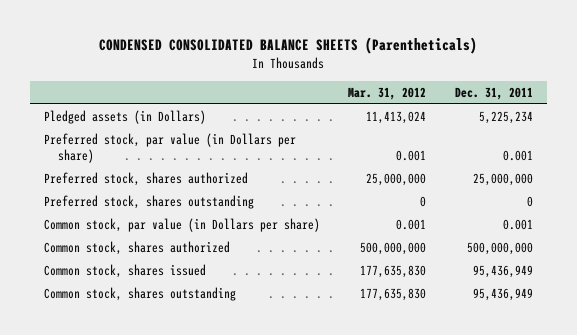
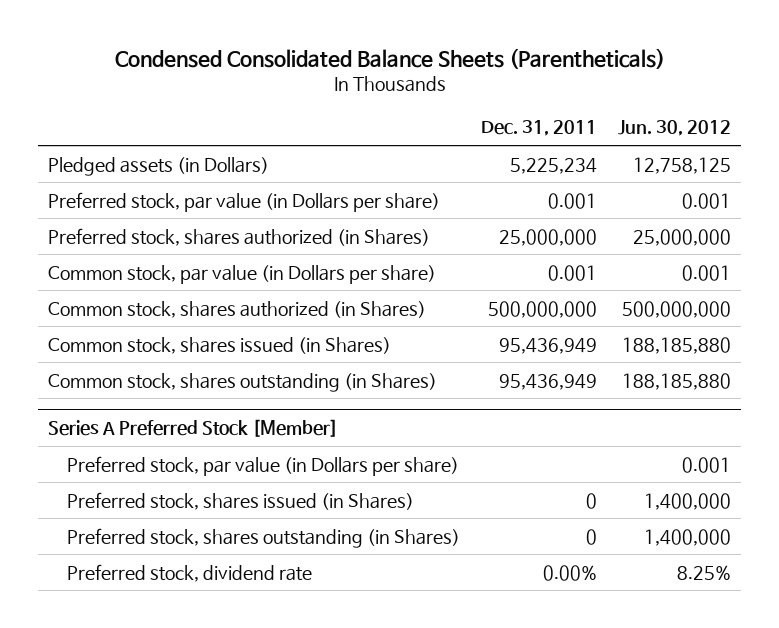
- CONDENSED CONSOLIDATED BALANCE SHEETS (Parentheticals)
+ Condensed Consolidated Balance Sheets (Parentheticals)
- | Mar. 31, 2012 | Dec. 31, 2011
+ | Dec. 31, 2011 | Jun. 30, 2012
- Preferred stock, shares authorized | 25,000,000 | 25,000,000
- Preferred stock, shares outstanding | 0 | 0
+ Preferred stock, shares authorized (in Shares) | 25,000,000 | 25,000,000
- Common stock, shares authorized | 500,000,000 | 500,000,000
- Common stock, shares issued | 177,635,830 | 95,436,949
- Common stock, shares outstanding | 177,635,830 | 95,436,949
+ Common stock, shares authorized (in Shares) | 500,000,000 | 500,000,000
+ Common stock, shares issued (in Shares) | 95,436,949 | 188,185,880
+ Common stock, shares outstanding (in Shares) | 95,436,949 | 188,185,880
+ Series A Preferred Stock [Member]
+ Preferred stock, par value (in Dollars per share) | | 0.001
+ Preferred stock, shares issued (in Shares) | 0 | 1,400,000
+ Preferred stock, shares outstanding (in Shares) | 0 | 1,400,000
+ Preferred stock, dividend rate | 0.00% | 8.25%

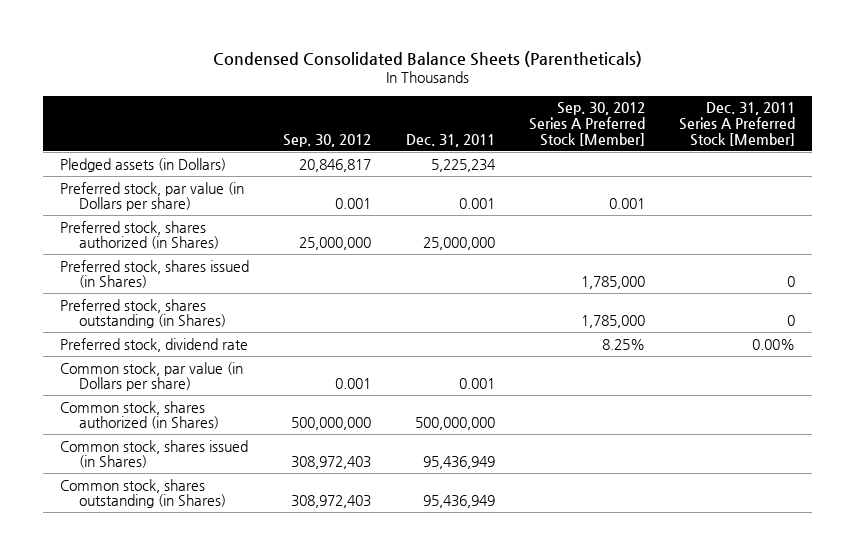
- | Dec. 31, 2011 | Jun. 30, 2012
+ | Sep. 30, 2012 | Dec. 31, 2011 | Sep. 30, 2012 Series A Preferred Stock [Member] | Dec. 31, 2011 Series A Preferred Stock [Member]
+ Preferred stock, shares issued (in Shares) | | | 1,785,000 | 0
+ Preferred stock, shares outstanding (in Shares) | | | 1,785,000 | 0
+ Preferred stock, dividend rate | | | 8.25% | 0.00%
- Series A Preferred Stock [Member]
- Preferred stock, par value (in Dollars per share) | | 0.001
- Preferred stock, shares issued (in Shares) | 0 | 1,400,000
- Preferred stock, shares outstanding (in Shares) | 0 | 1,400,000
- Preferred stock, dividend rate | 0.00% | 8.25%

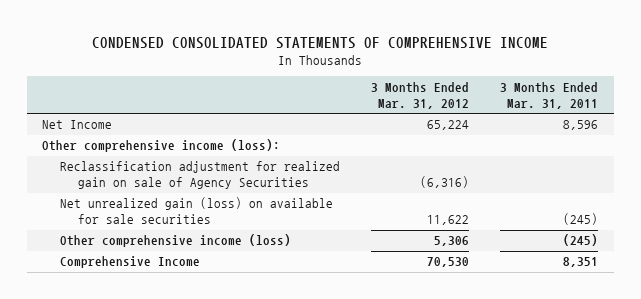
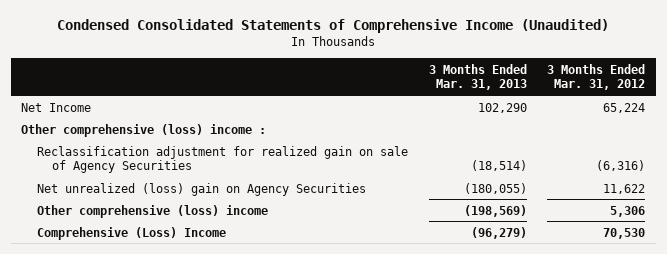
- CONDENSED CONSOLIDATED STATEMENTS OF COMPREHENSIVE INCOME
+ Condensed Consolidated Statements of Comprehensive Income (Unaudited)
- | 3 Months Ended Mar. 31, 2012 | 3 Months Ended Mar. 31, 2011
+ | 3 Months Ended Mar. 31, 2013 | 3 Months Ended Mar. 31, 2012
- Other comprehensive income (loss):
+ Other comprehensive (loss) income :
- Net unrealized gain (loss) on available for sale securities | 11,622 | (245)
- Other comprehensive income (loss) | 5,306 | (245)
- Comprehensive Income | 70,530 | 8,351
+ Net unrealized (loss) gain on Agency Securities | (180,055) | 11,622
+ Other comprehensive (loss) income | (198,569) | 5,306
+ Comprehensive (Loss) Income | (96,279) | 70,530

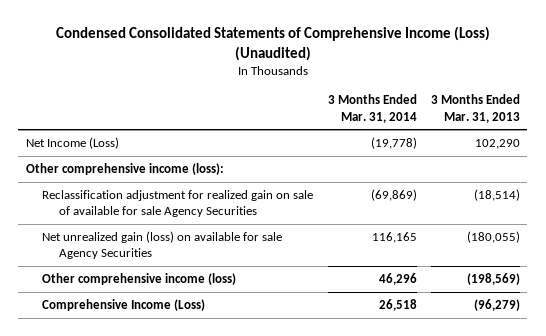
- Condensed Consolidated Statements of Comprehensive Income (Unaudited)
+ Condensed Consolidated Statements of Comprehensive Income (Loss) (Unaudited)
- | 3 Months Ended Mar. 31, 2013 | 3 Months Ended Mar. 31, 2012
+ | 3 Months Ended Mar. 31, 2014 | 3 Months Ended Mar. 31, 2013
- Net Income | 102,290 | 65,224
- Other comprehensive (loss) income :
- Reclassification adjustment for realized gain on sale of Agency Securities | (18,514) | (6,316)
- Net unrealized (loss) gain on Agency Securities | (180,055) | 11,622
- Other comprehensive (loss) income | (198,569) | 5,306
- Comprehensive (Loss) Income | (96,279) | 70,530
+ Net Income (Loss) | (19,778) | 102,290
+ Other comprehensive income (loss):
+ Reclassification adjustment for realized gain on sale of available for sale Agency Securities | (69,869) | (18,514)
+ Net unrealized gain (loss) on available for sale Agency Securities | 116,165 | (180,055)
+ Other comprehensive income (loss) | 46,296 | (198,569)
+ Comprehensive Income (Loss) | 26,518 | (96,279)

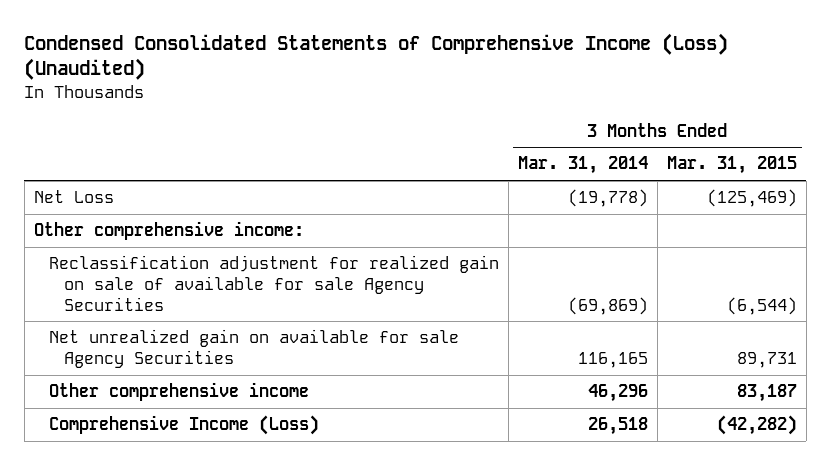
- | 3 Months Ended Mar. 31, 2014 | 3 Months Ended Mar. 31, 2013
+ | 3 Months Ended Mar. 31, 2014 | 3 Months Ended Mar. 31, 2015
- Net Income (Loss) | (19,778) | 102,290
- Other comprehensive income (loss):
+ Net Loss | (19,778) | (125,469)
+ Other comprehensive income:
- Net unrealized gain (loss) on available for sale Agency Securities | 116,165 | (180,055)
- Other comprehensive income (loss) | 46,296 | (198,569)
+ Net unrealized gain on available for sale Agency Securities | 116,165 | 89,731
+ Other comprehensive income | 46,296 | 83,187

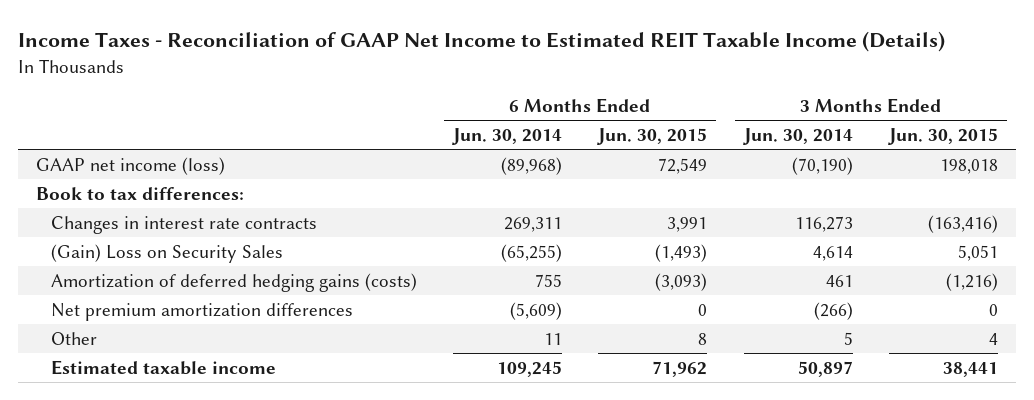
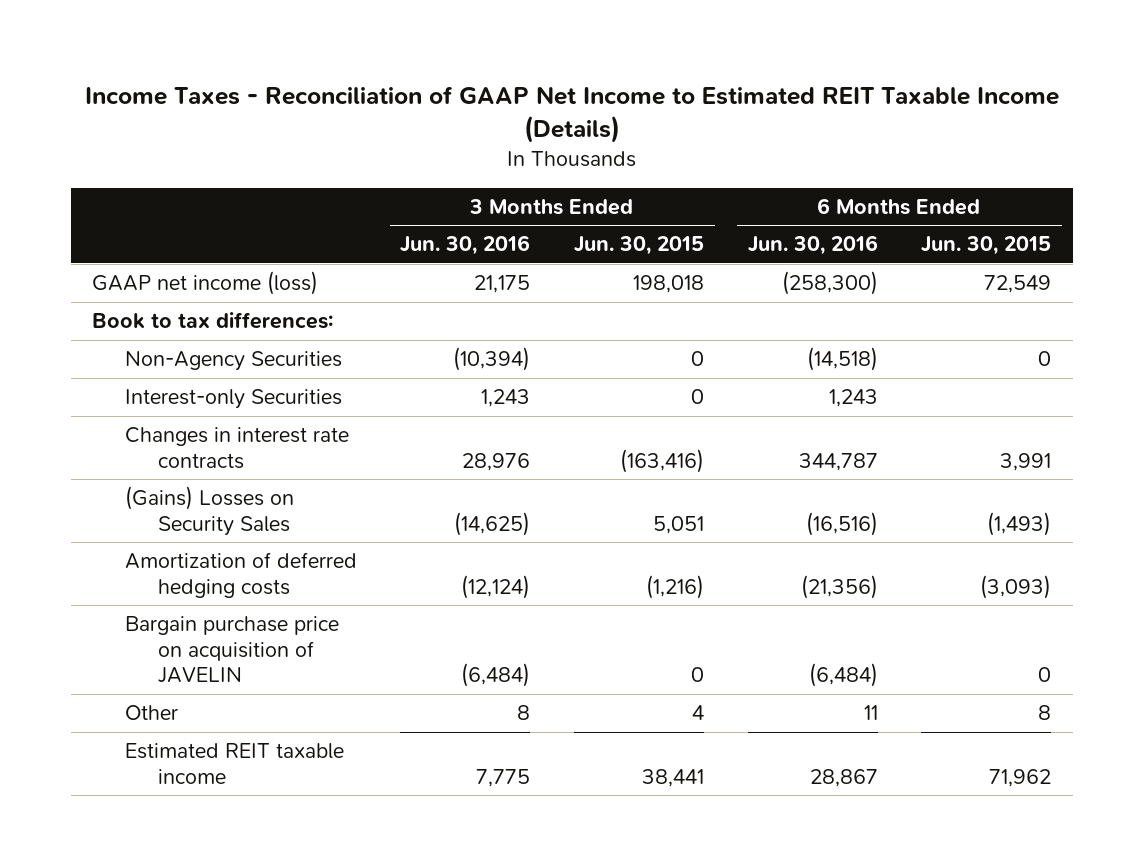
- | 6 Months Ended Jun. 30, 2014 | 6 Months Ended Jun. 30, 2015 | 3 Months Ended Jun. 30, 2014 | 3 Months Ended Jun. 30, 2015
+ | 3 Months Ended Jun. 30, 2016 | 3 Months Ended Jun. 30, 2015 | 6 Months Ended Jun. 30, 2016 | 6 Months Ended Jun. 30, 2015
+ Non-Agency Securities | (10,394) | 0 | (14,518) | 0
+ Interest-only Securities | 1,243 | 0 | 1,243 |
- (Gain) Loss on Security Sales | (65,255) | (1,493) | 4,614 | 5,051
- Amortization of deferred hedging gains (costs) | 755 | (3,093) | 461 | (1,216)
- Net premium amortization differences | (5,609) | 0 | (266) | 0
+ (Gains) Losses on Security Sales | (14,625) | 5,051 | (16,516) | (1,493)
+ Amortization of deferred hedging costs | (12,124) | (1,216) | (21,356) | (3,093)
+ Bargain purchase price on acquisition of JAVELIN | (6,484) | 0 | (6,484) | 0
- Estimated taxable income | 109,245 | 71,962 | 50,897 | 38,441
+ Estimated REIT taxable income | 7,775 | 38,441 | 28,867 | 71,962

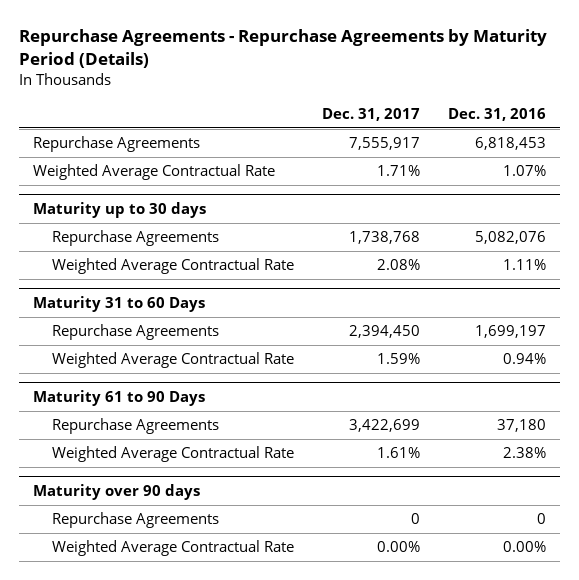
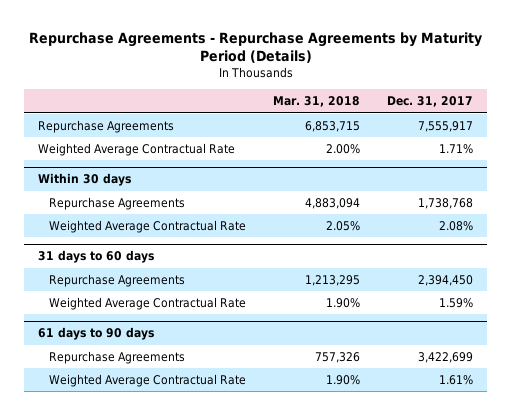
- | Dec. 31, 2017 | Dec. 31, 2016
+ | Mar. 31, 2018 | Dec. 31, 2017
- Maturity up to 30 days
+ Within 30 days
- Maturity 31 to 60 Days
+ 31 days to 60 days
- Maturity 61 to 90 Days
+ 61 days to 90 days
- Maturity over 90 days
- Repurchase Agreements | 0 | 0
- Weighted Average Contractual Rate | 0.00% | 0.00%

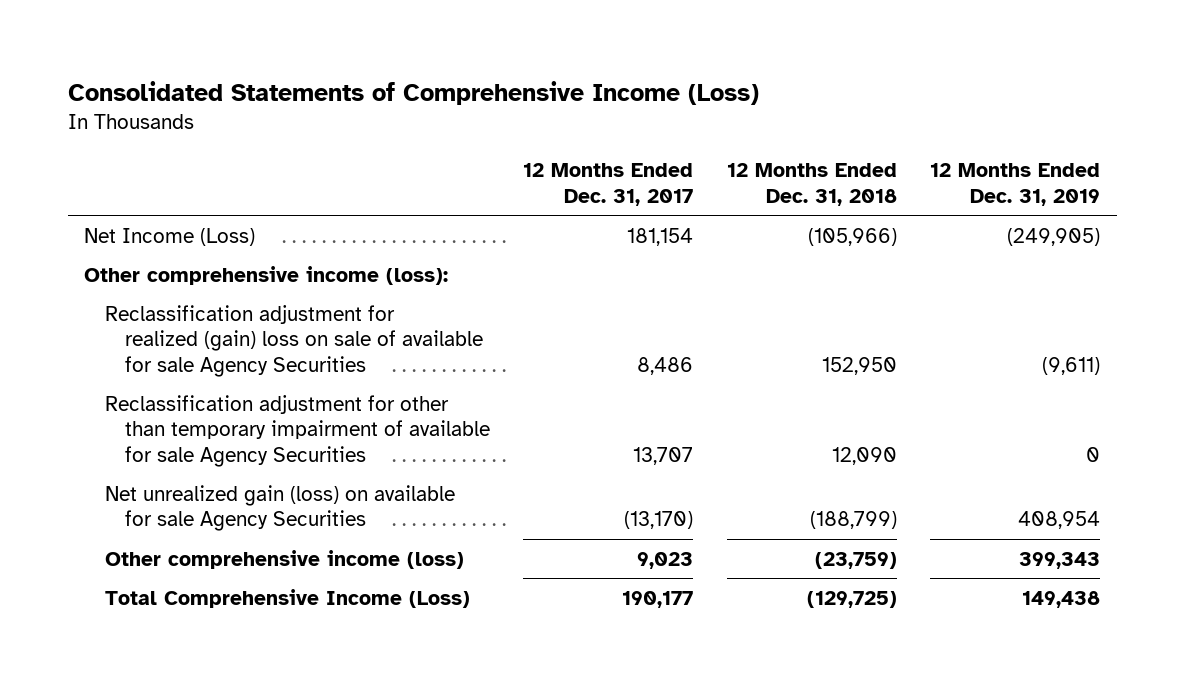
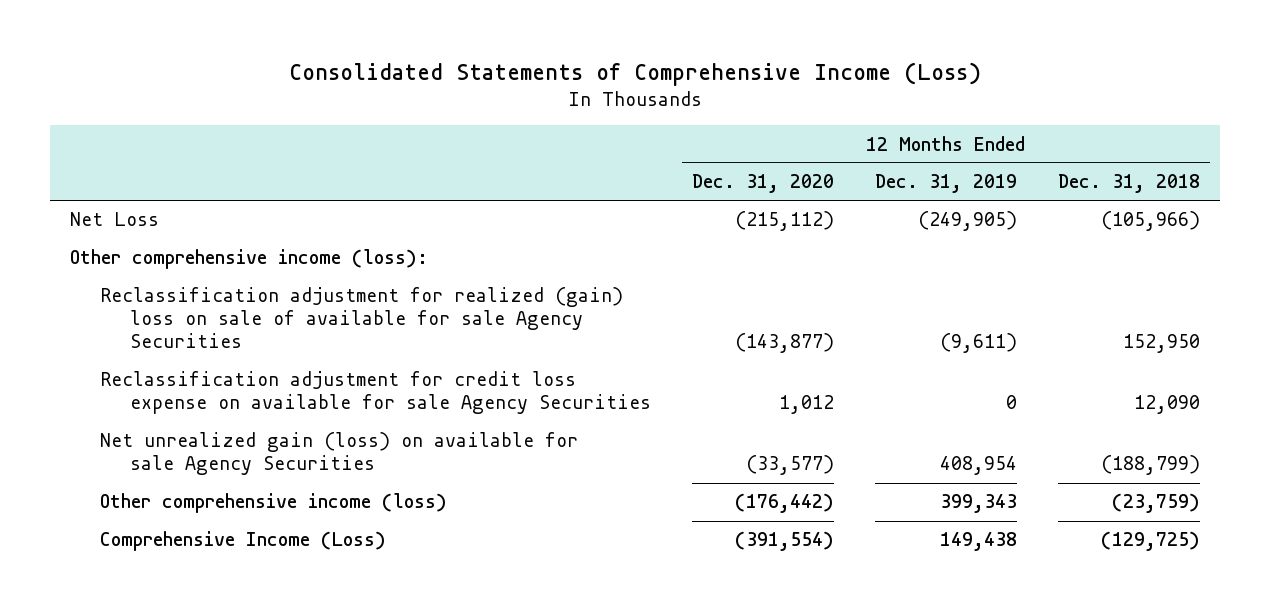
- | 12 Months Ended Dec. 31, 2017 | 12 Months Ended Dec. 31, 2018 | 12 Months Ended Dec. 31, 2019
+ | 12 Months Ended Dec. 31, 2020 | 12 Months Ended Dec. 31, 2019 | 12 Months Ended Dec. 31, 2018
- Net Income (Loss) | 181,154 | (105,966) | (249,905)
+ Net Loss | (215,112) | (249,905) | (105,966)
- Reclassification adjustment for other than temporary impairment of available for sale Agency Securities | 13,707 | 12,090 | 0
+ Reclassification adjustment for credit loss expense on available for sale Agency Securities | 1,012 | 0 | 12,090
- Total Comprehensive Income (Loss) | 190,177 | (129,725) | 149,438
+ Comprehensive Income (Loss) | (391,554) | 149,438 | (129,725)

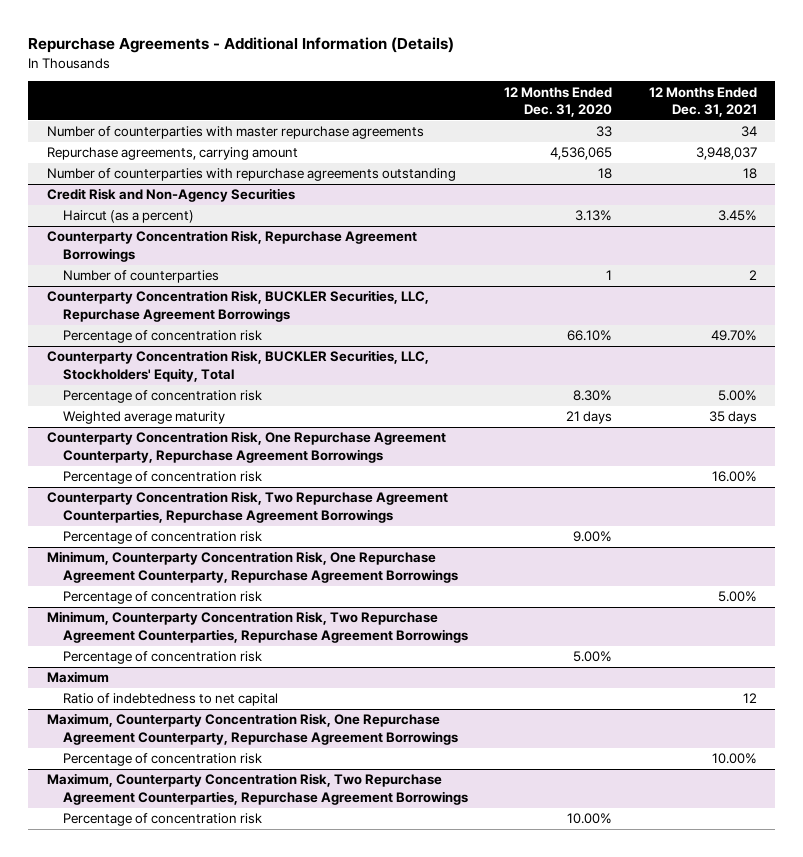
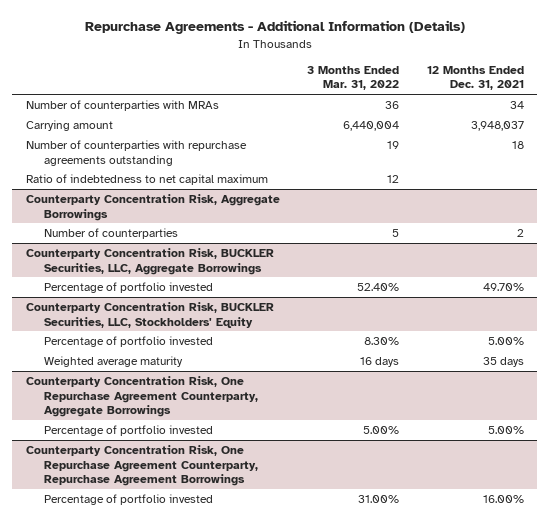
- | 12 Months Ended Dec. 31, 2020 | 12 Months Ended Dec. 31, 2021
+ | 3 Months Ended Mar. 31, 2022 | 12 Months Ended Dec. 31, 2021
- Number of counterparties with master repurchase agreements | 33 | 34
- Repurchase agreements, carrying amount | 4,536,065 | 3,948,037
+ Number of counterparties with MRAs | 36 | 34
+ Carrying amount | 6,440,004 | 3,948,037
- Credit Risk and Non-Agency Securities
- Haircut (as a percent) | 3.13% | 3.45%
- Counterparty Concentration Risk, Repurchase Agreement Borrowings
+ Ratio of indebtedness to net capital maximum | 12 |
+ Counterparty Concentration Risk, Aggregate Borrowings
- Counterparty Concentration Risk, BUCKLER Securities, LLC, Repurchase Agreement Borrowings
- Percentage of concentration risk | 66.10% | 49.70%
- Counterparty Concentration Risk, BUCKLER Securities, LLC, Stockholders' Equity, Total
- Percentage of concentration risk | 8.30% | 5.00%
+ Counterparty Concentration Risk, BUCKLER Securities, LLC, Aggregate Borrowings
+ Percentage of portfolio invested | 52.40% | 49.70%
+ Counterparty Concentration Risk, BUCKLER Securities, LLC, Stockholders' Equity
+ Percentage of portfolio invested | 8.30% | 5.00%
+ Counterparty Concentration Risk, One Repurchase Agreement Counterparty, Aggregate Borrowings
+ Percentage of portfolio invested | 5.00% | 5.00%
@ Counterparty Concentration Risk, One Repurchase Agreement Counterparty, Repurchase Agreement Borrowings
- Percentage of concentration risk | | 16.00%
- Counterparty Concentration Risk, Two Repurchase Agreement Counterparties, Repurchase Agreement Borrowings
- Percentage of concentration risk | 9.00% |
- Minimum, Counterparty Concentration Risk, One Repurchase Agreement Counterparty, Repurchase Agreement Borrowings
- Percentage of concentration risk | | 5.00%
- Minimum, Counterparty Concentration Risk, Two Repurchase Agreement Counterparties, Repurchase Agreement Borrowings
- Percentage of concentration risk | 5.00% |
- Maximum
- Ratio of indebtedness to net capital | | 12
- Maximum, Counterparty Concentration Risk, One Repurchase Agreement Counterparty, Repurchase Agreement Borrowings
- Percentage of concentration risk | | 10.00%
- Maximum, Counterparty Concentration Risk, Two Repurchase Agreement Counterparties, Repurchase Agreement Borrowings
- Percentage of concentration risk | 10.00% |
@ Counterparty Concentration Risk, One Repurchase Agreement Counterparty, Repurchase Agreement Borrowings
+ Percentage of portfolio invested | 31.00% | 16.00%

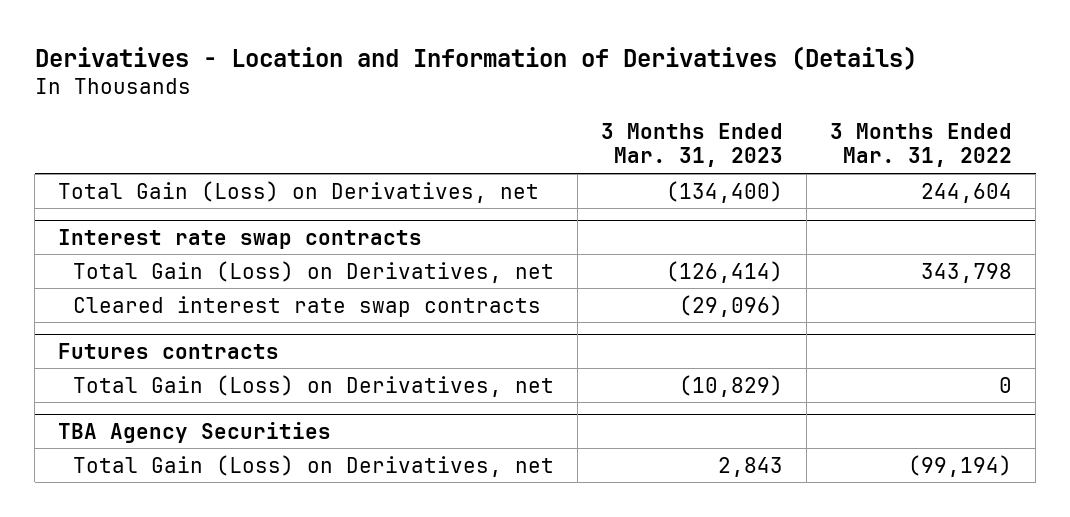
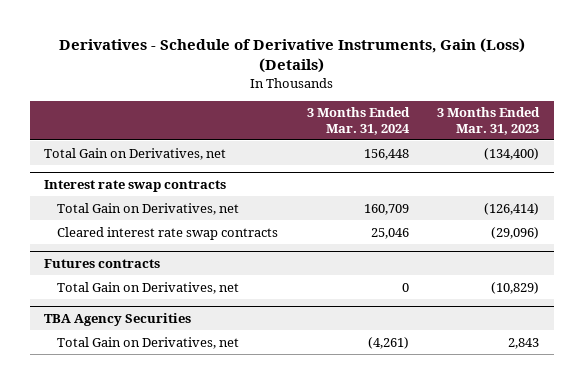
- Derivatives - Location and Information of Derivatives (Details)
+ Derivatives - Schedule of Derivative Instruments, Gain (Loss) (Details)
- | 3 Months Ended Mar. 31, 2023 | 3 Months Ended Mar. 31, 2022
+ | 3 Months Ended Mar. 31, 2024 | 3 Months Ended Mar. 31, 2023
- Total Gain (Loss) on Derivatives, net | (134,400) | 244,604
+ Total Gain on Derivatives, net | 156,448 | (134,400)
@ Interest rate swap contracts
- Total Gain (Loss) on Derivatives, net | (126,414) | 343,798
+ Total Gain on Derivatives, net | 160,709 | (126,414)
@ Futures contracts
- Total Gain (Loss) on Derivatives, net | (10,829) | 0
+ Total Gain on Derivatives, net | 0 | (10,829)
@ TBA Agency Securities
- Total Gain (Loss) on Derivatives, net | 2,843 | (99,194)
+ Total Gain on Derivatives, net | (4,261) | 2,843

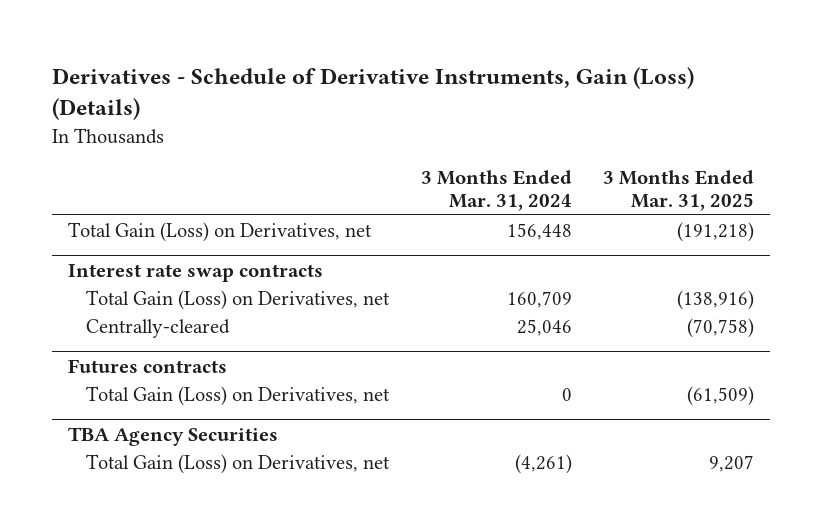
- | 3 Months Ended Mar. 31, 2024 | 3 Months Ended Mar. 31, 2023
+ | 3 Months Ended Mar. 31, 2024 | 3 Months Ended Mar. 31, 2025
- Total Gain on Derivatives, net | 156,448 | (134,400)
+ Total Gain (Loss) on Derivatives, net | 156,448 | (191,218)
@ Interest rate swap contracts
- Total Gain on Derivatives, net | 160,709 | (126,414)
- Cleared interest rate swap contracts | 25,046 | (29,096)
+ Total Gain (Loss) on Derivatives, net | 160,709 | (138,916)
+ Centrally-cleared | 25,046 | (70,758)
@ Futures contracts
- Total Gain on Derivatives, net | 0 | (10,829)
+ Total Gain (Loss) on Derivatives, net | 0 | (61,509)
@ TBA Agency Securities
- Total Gain on Derivatives, net | (4,261) | 2,843
+ Total Gain (Loss) on Derivatives, net | (4,261) | 9,207

